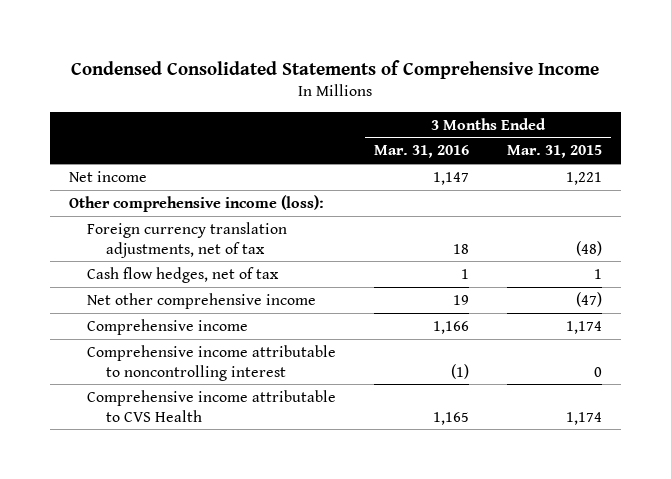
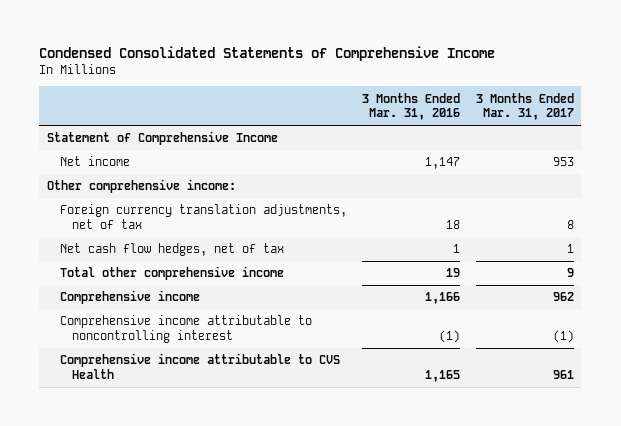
- | 3 Months Ended Mar. 31, 2016 | 3 Months Ended Mar. 31, 2015
+ | 3 Months Ended Mar. 31, 2016 | 3 Months Ended Mar. 31, 2017
+ Statement of Comprehensive Income
- Other comprehensive income (loss):
+ Other comprehensive income:
- Cash flow hedges, net of tax | 1 | 1
- Net other comprehensive income | 19 | (47)
+ Net cash flow hedges, net of tax | 1 | 1
+ Total other comprehensive income | 19 | 9

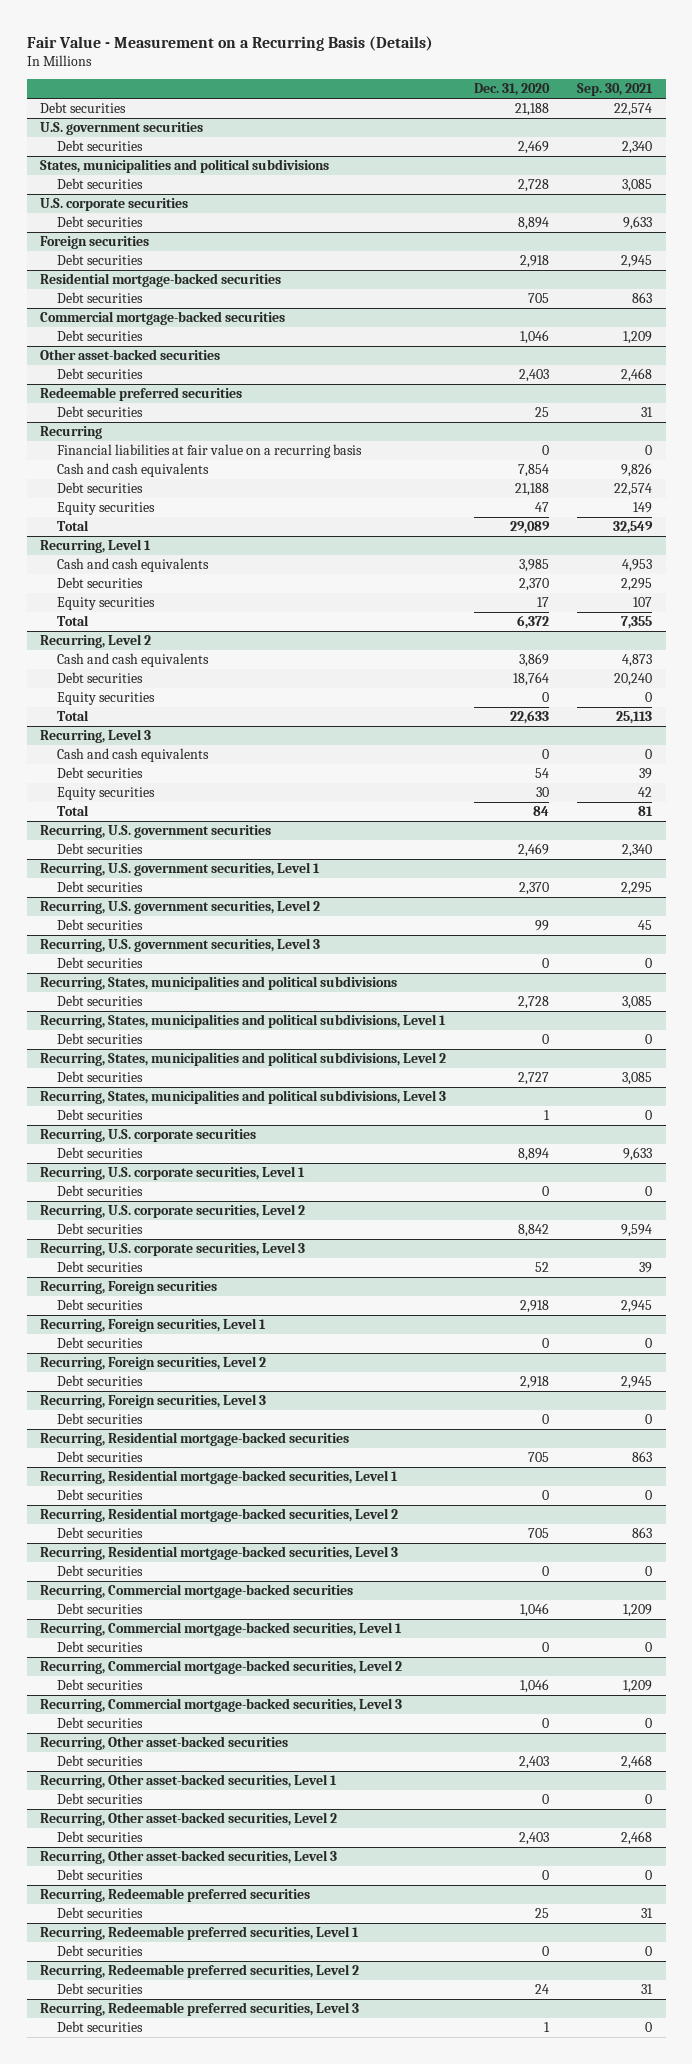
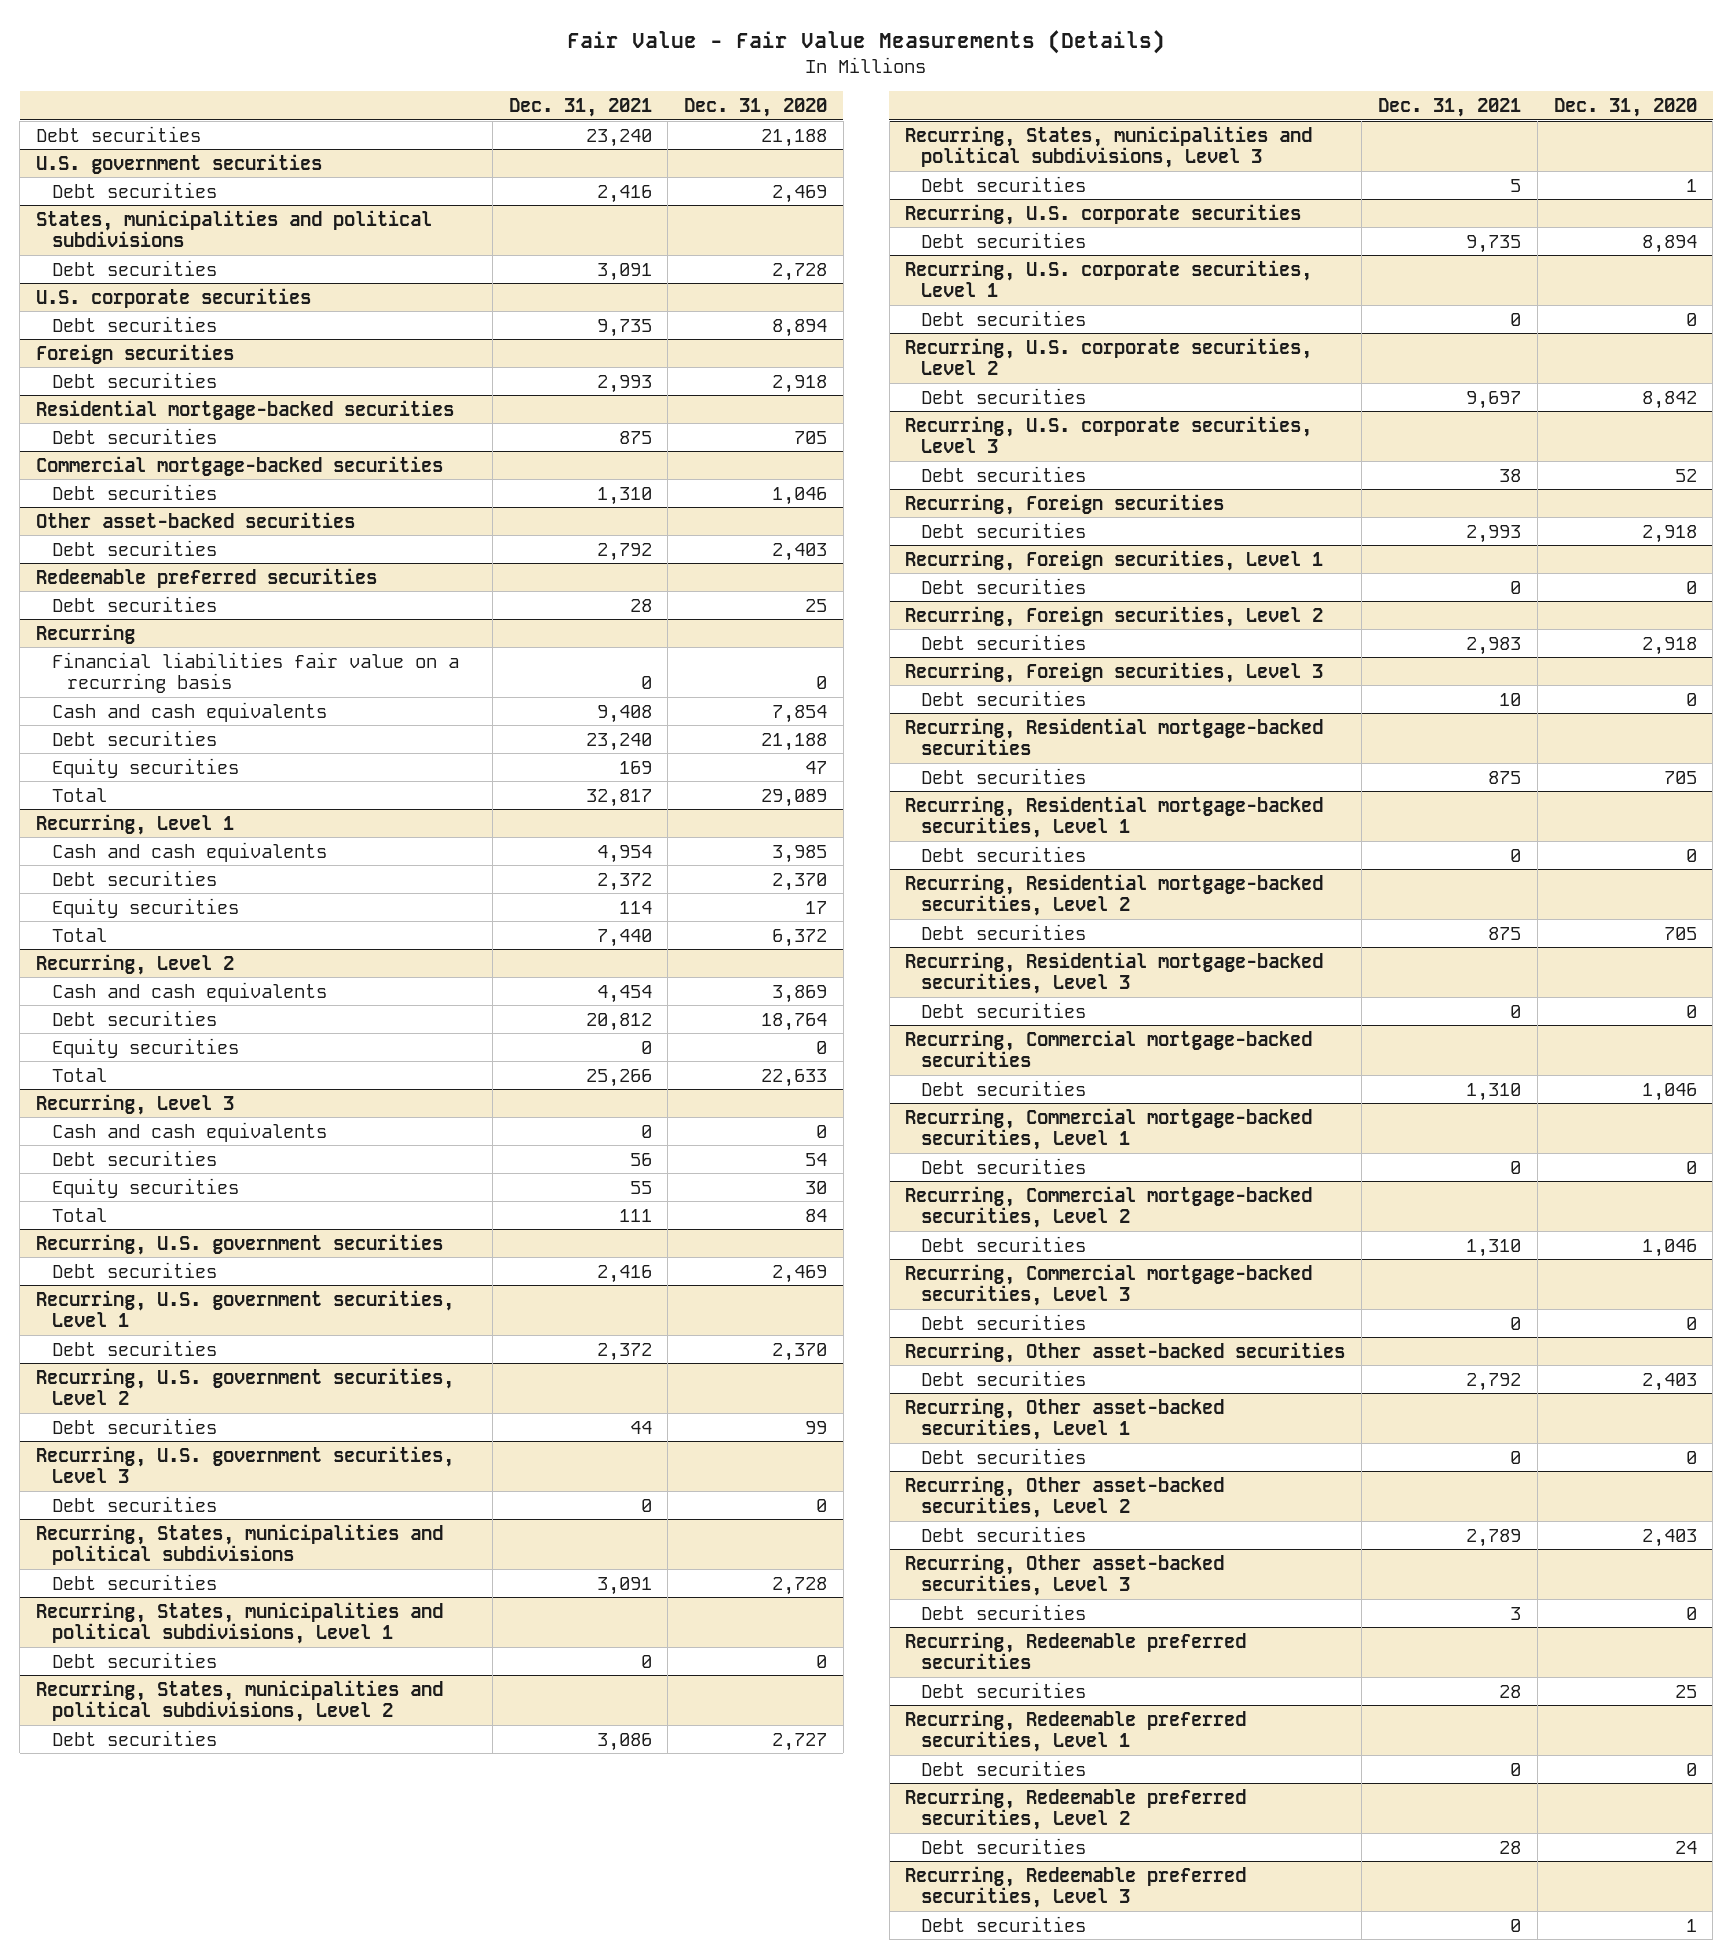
- Fair Value - Measurement on a Recurring Basis (Details)
+ Fair Value - Fair Value Measurements (Details)
- | Dec. 31, 2020 | Sep. 30, 2021
+ | Dec. 31, 2021 | Dec. 31, 2020
@ Recurring
- Financial liabilities at fair value on a recurring basis | 0 | 0
+ Financial liabilities fair value on a recurring basis | 0 | 0

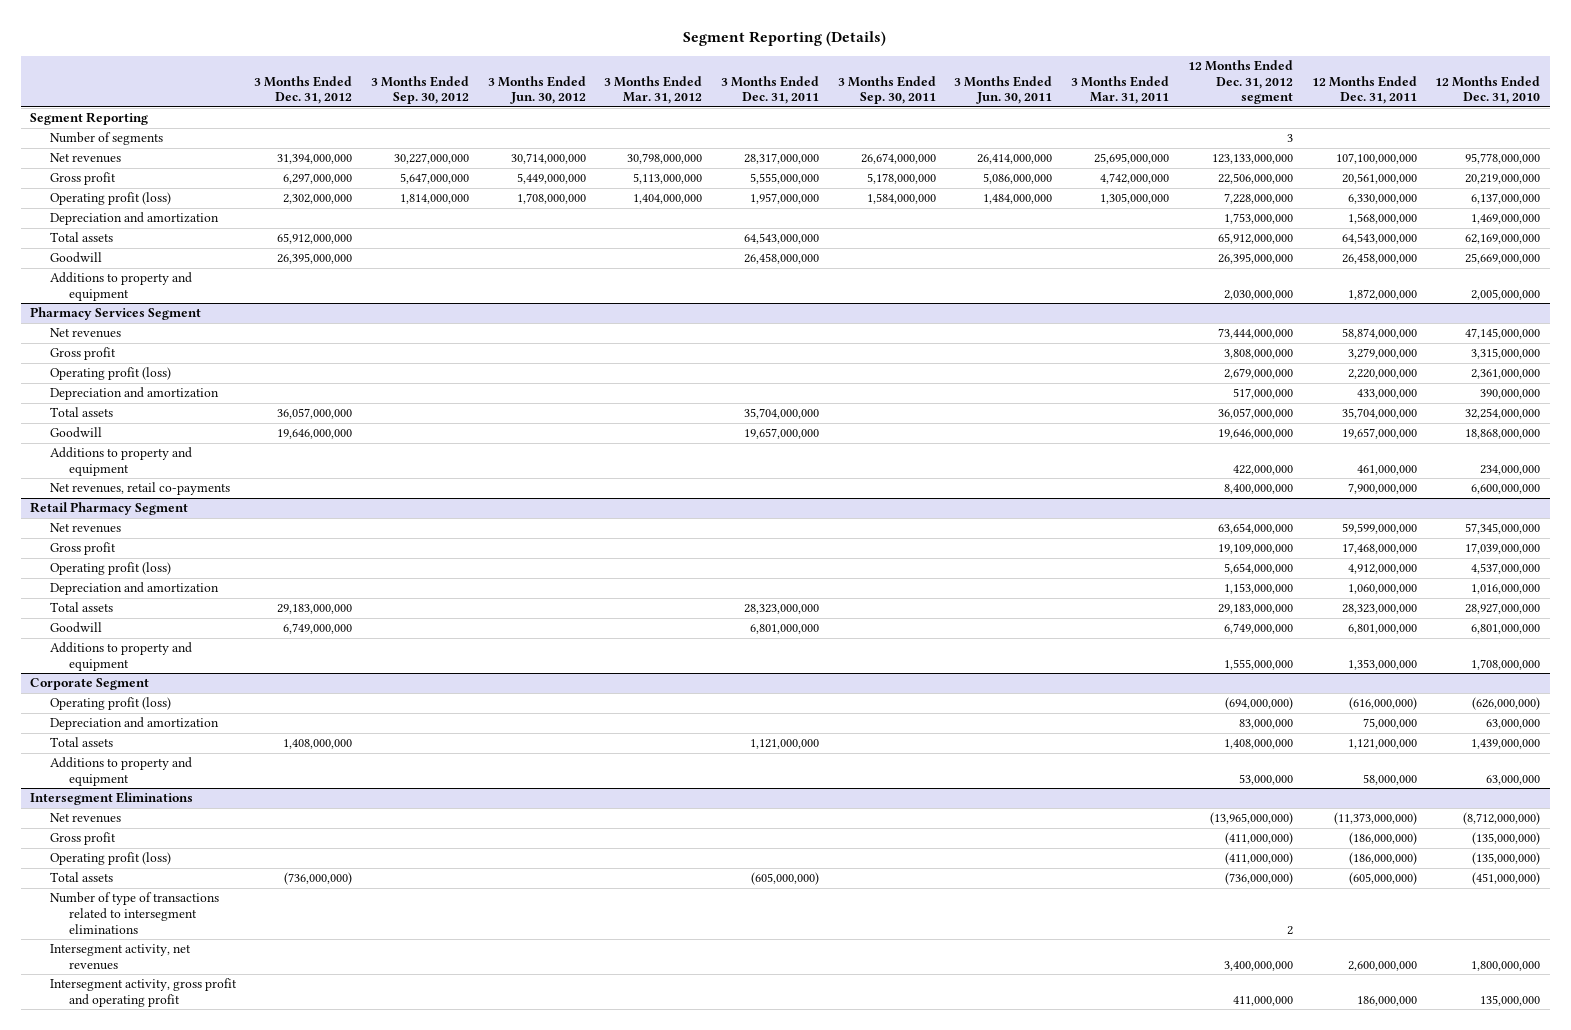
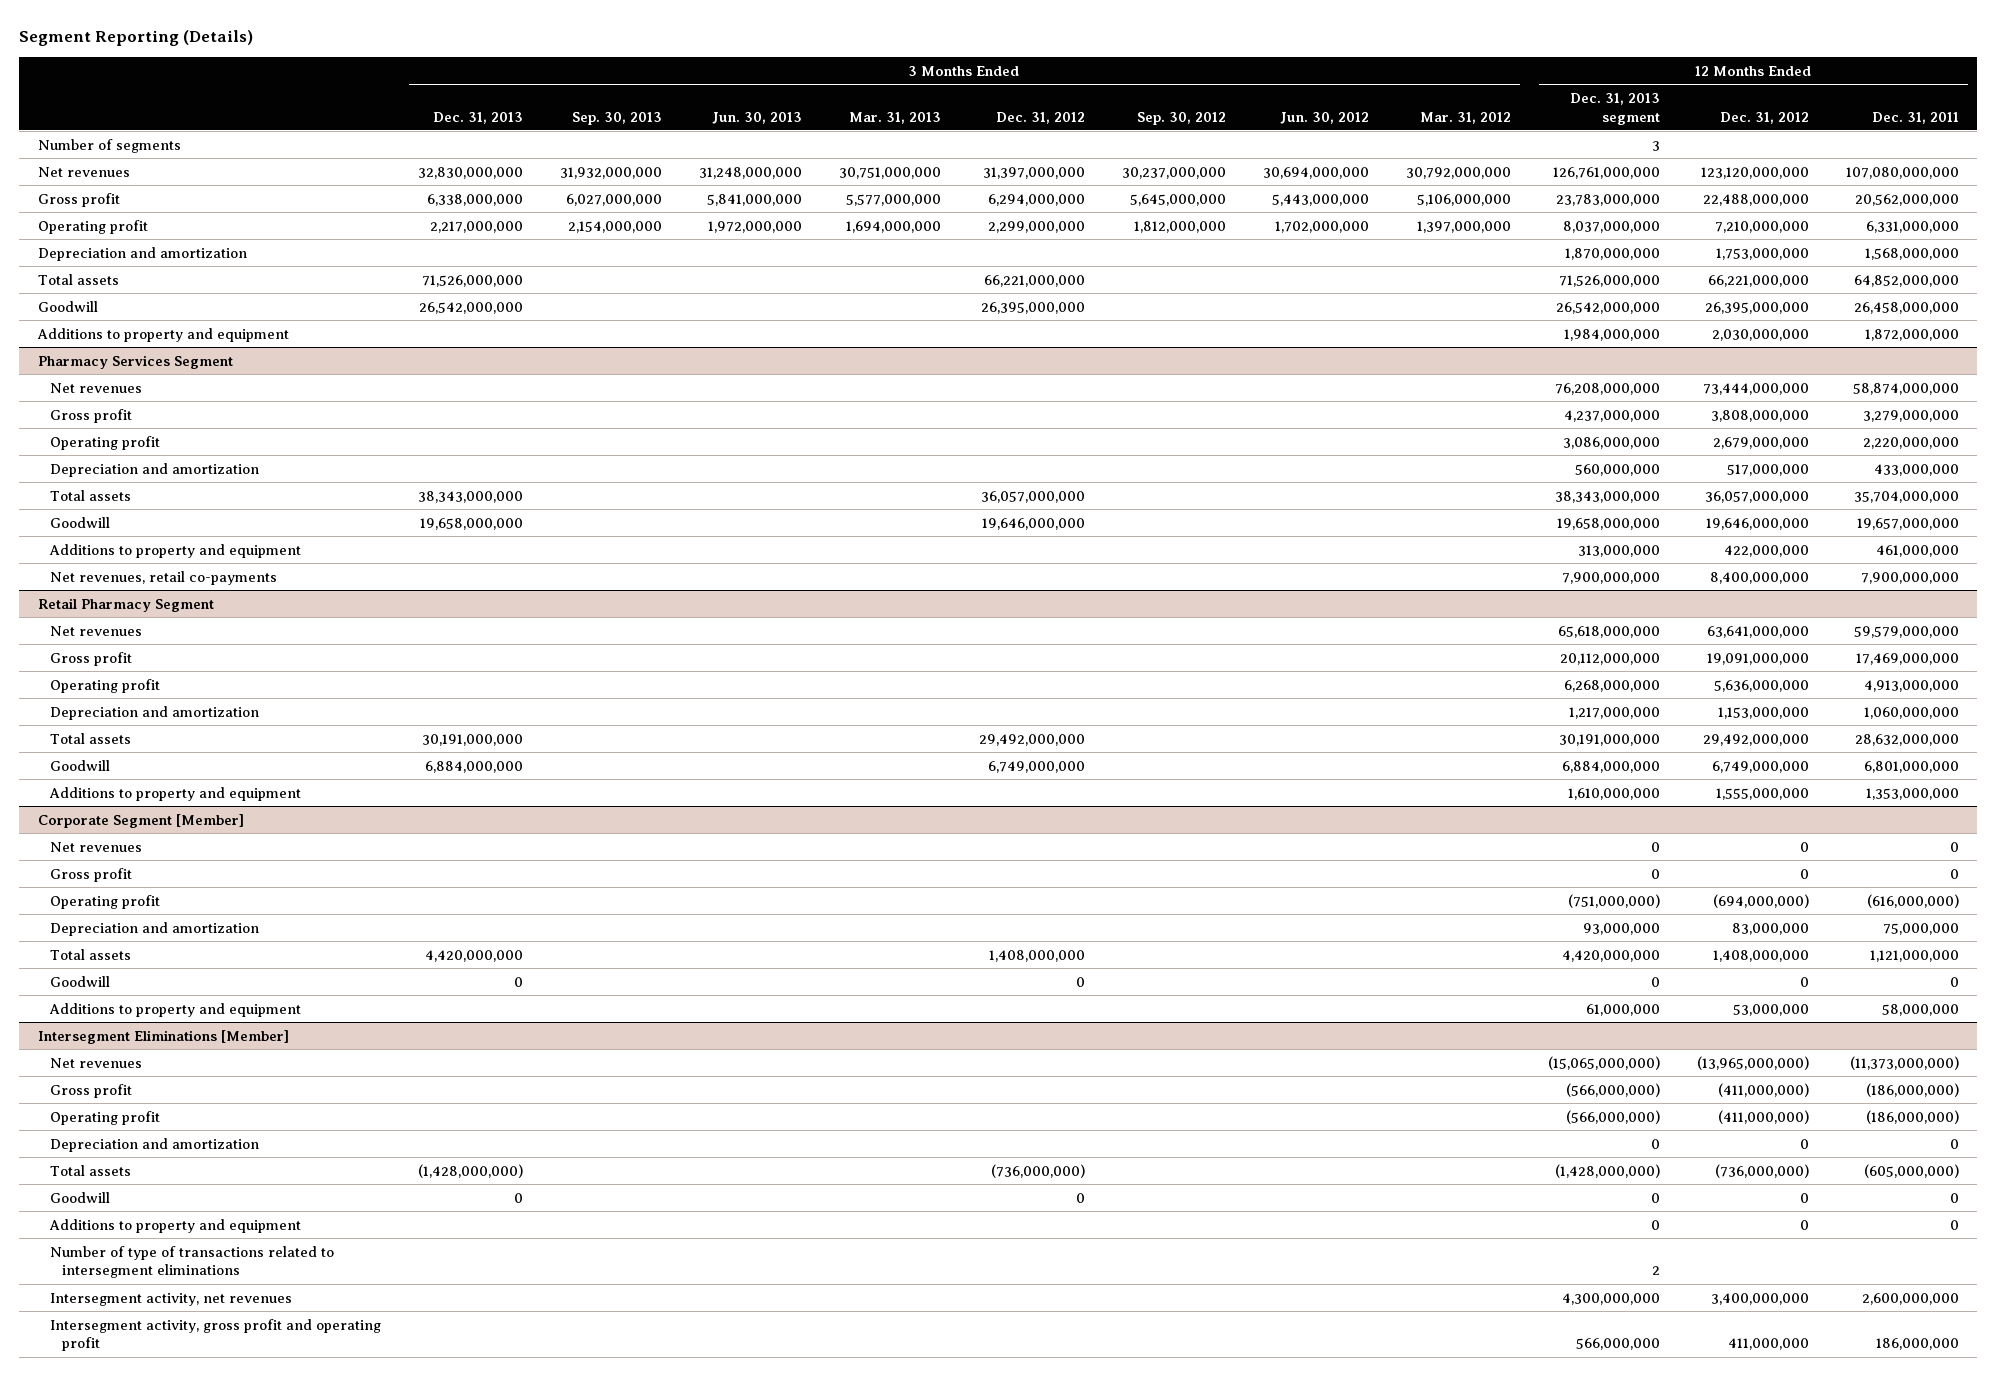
- | 3 Months Ended Dec. 31, 2012 | 3 Months Ended Sep. 30, 2012 | 3 Months Ended Jun. 30, 2012 | 3 Months Ended Mar. 31, 2012 | 3 Months Ended Dec. 31, 2011 | 3 Months Ended Sep. 30, 2011 | 3 Months Ended Jun. 30, 2011 | 3 Months Ended Mar. 31, 2011 | 12 Months Ended Dec. 31, 2012 segment | 12 Months Ended Dec. 31, 2011 | 12 Months Ended Dec. 31, 2010
+ | 3 Months Ended Dec. 31, 2013 | 3 Months Ended Sep. 30, 2013 | 3 Months Ended Jun. 30, 2013 | 3 Months Ended Mar. 31, 2013 | 3 Months Ended Dec. 31, 2012 | 3 Months Ended Sep. 30, 2012 | 3 Months Ended Jun. 30, 2012 | 3 Months Ended Mar. 31, 2012 | 12 Months Ended Dec. 31, 2013 segment | 12 Months Ended Dec. 31, 2012 | 12 Months Ended Dec. 31, 2011
- Segment Reporting
- Net revenues | 31,394,000,000 | 30,227,000,000 | 30,714,000,000 | 30,798,000,000 | 28,317,000,000 | 26,674,000,000 | 26,414,000,000 | 25,695,000,000 | 123,133,000,000 | 107,100,000,000 | 95,778,000,000
- Gross profit | 6,297,000,000 | 5,647,000,000 | 5,449,000,000 | 5,113,000,000 | 5,555,000,000 | 5,178,000,000 | 5,086,000,000 | 4,742,000,000 | 22,506,000,000 | 20,561,000,000 | 20,219,000,000
- Operating profit (loss) | 2,302,000,000 | 1,814,000,000 | 1,708,000,000 | 1,404,000,000 | 1,957,000,000 | 1,584,000,000 | 1,484,000,000 | 1,305,000,000 | 7,228,000,000 | 6,330,000,000 | 6,137,000,000
+ Net revenues | 32,830,000,000 | 31,932,000,000 | 31,248,000,000 | 30,751,000,000 | 31,397,000,000 | 30,237,000,000 | 30,694,000,000 | 30,792,000,000 | 126,761,000,000 | 123,120,000,000 | 107,080,000,000
+ Gross profit | 6,338,000,000 | 6,027,000,000 | 5,841,000,000 | 5,577,000,000 | 6,294,000,000 | 5,645,000,000 | 5,443,000,000 | 5,106,000,000 | 23,783,000,000 | 22,488,000,000 | 20,562,000,000
+ Operating profit | 2,217,000,000 | 2,154,000,000 | 1,972,000,000 | 1,694,000,000 | 2,299,000,000 | 1,812,000,000 | 1,702,000,000 | 1,397,000,000 | 8,037,000,000 | 7,210,000,000 | 6,331,000,000
- Total assets | 65,912,000,000 | | | | 64,543,000,000 | | | | 65,912,000,000 | 64,543,000,000 | 62,169,000,000
+ Total assets | 71,526,000,000 | | | | 66,221,000,000 | | | | 71,526,000,000 | 66,221,000,000 | 64,852,000,000
@ Pharmacy Services Segment
- Operating profit (loss) | | | | | | | | | 2,679,000,000 | 2,220,000,000 | 2,361,000,000
+ Operating profit | | | | | | | | | 3,086,000,000 | 2,679,000,000 | 2,220,000,000
@ Retail Pharmacy Segment
- Net revenues | | | | | | | | | 63,654,000,000 | 59,599,000,000 | 57,345,000,000
- Gross profit | | | | | | | | | 19,109,000,000 | 17,468,000,000 | 17,039,000,000
- Operating profit (loss) | | | | | | | | | 5,654,000,000 | 4,912,000,000 | 4,537,000,000
+ Net revenues | | | | | | | | | 65,618,000,000 | 63,641,000,000 | 59,579,000,000
+ Gross profit | | | | | | | | | 20,112,000,000 | 19,091,000,000 | 17,469,000,000
+ Operating profit | | | | | | | | | 6,268,000,000 | 5,636,000,000 | 4,913,000,000
- Total assets | 29,183,000,000 | | | | 28,323,000,000 | | | | 29,183,000,000 | 28,323,000,000 | 28,927,000,000
+ Total assets | 30,191,000,000 | | | | 29,492,000,000 | | | | 30,191,000,000 | 29,492,000,000 | 28,632,000,000
- Corporate Segment
- Operating profit (loss) | | | | | | | | | (694,000,000) | (616,000,000) | (626,000,000)
+ Corporate Segment [Member]
+ Net revenues | | | | | | | | | 0 | 0 | 0
+ Gross profit | | | | | | | | | 0 | 0 | 0
+ Operating profit | | | | | | | | | (751,000,000) | (694,000,000) | (616,000,000)
+ Goodwill | 0 | | | | 0 | | | | 0 | 0 | 0
- Intersegment Eliminations
+ Intersegment Eliminations [Member]
- Operating profit (loss) | | | | | | | | | (411,000,000) | (186,000,000) | (135,000,000)
+ Operating profit | | | | | | | | | (566,000,000) | (411,000,000) | (186,000,000)
+ Depreciation and amortization | | | | | | | | | 0 | 0 | 0
+ Goodwill | 0 | | | | 0 | | | | 0 | 0 | 0
+ Additions to property and equipment | | | | | | | | | 0 | 0 | 0

